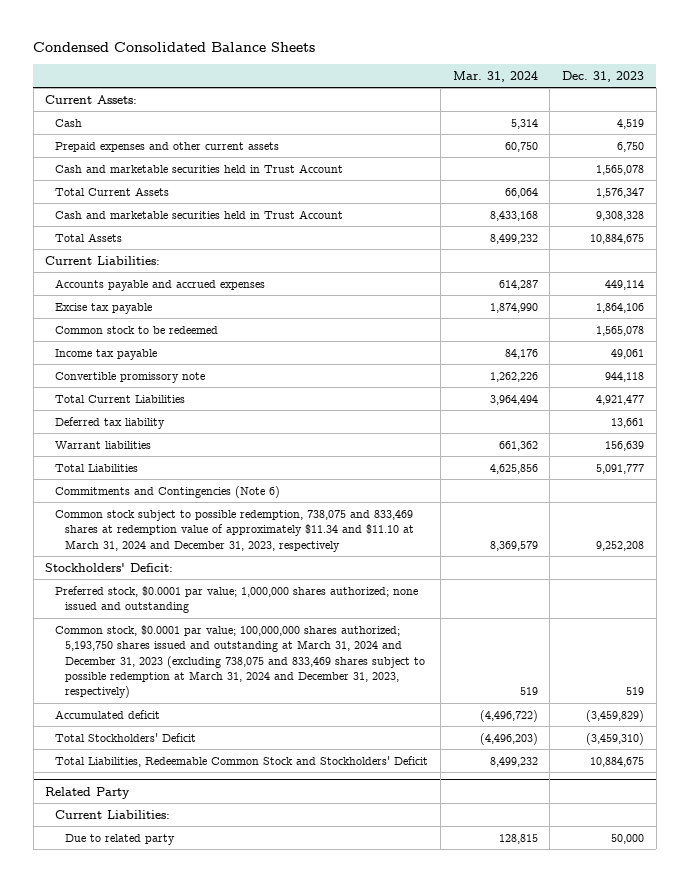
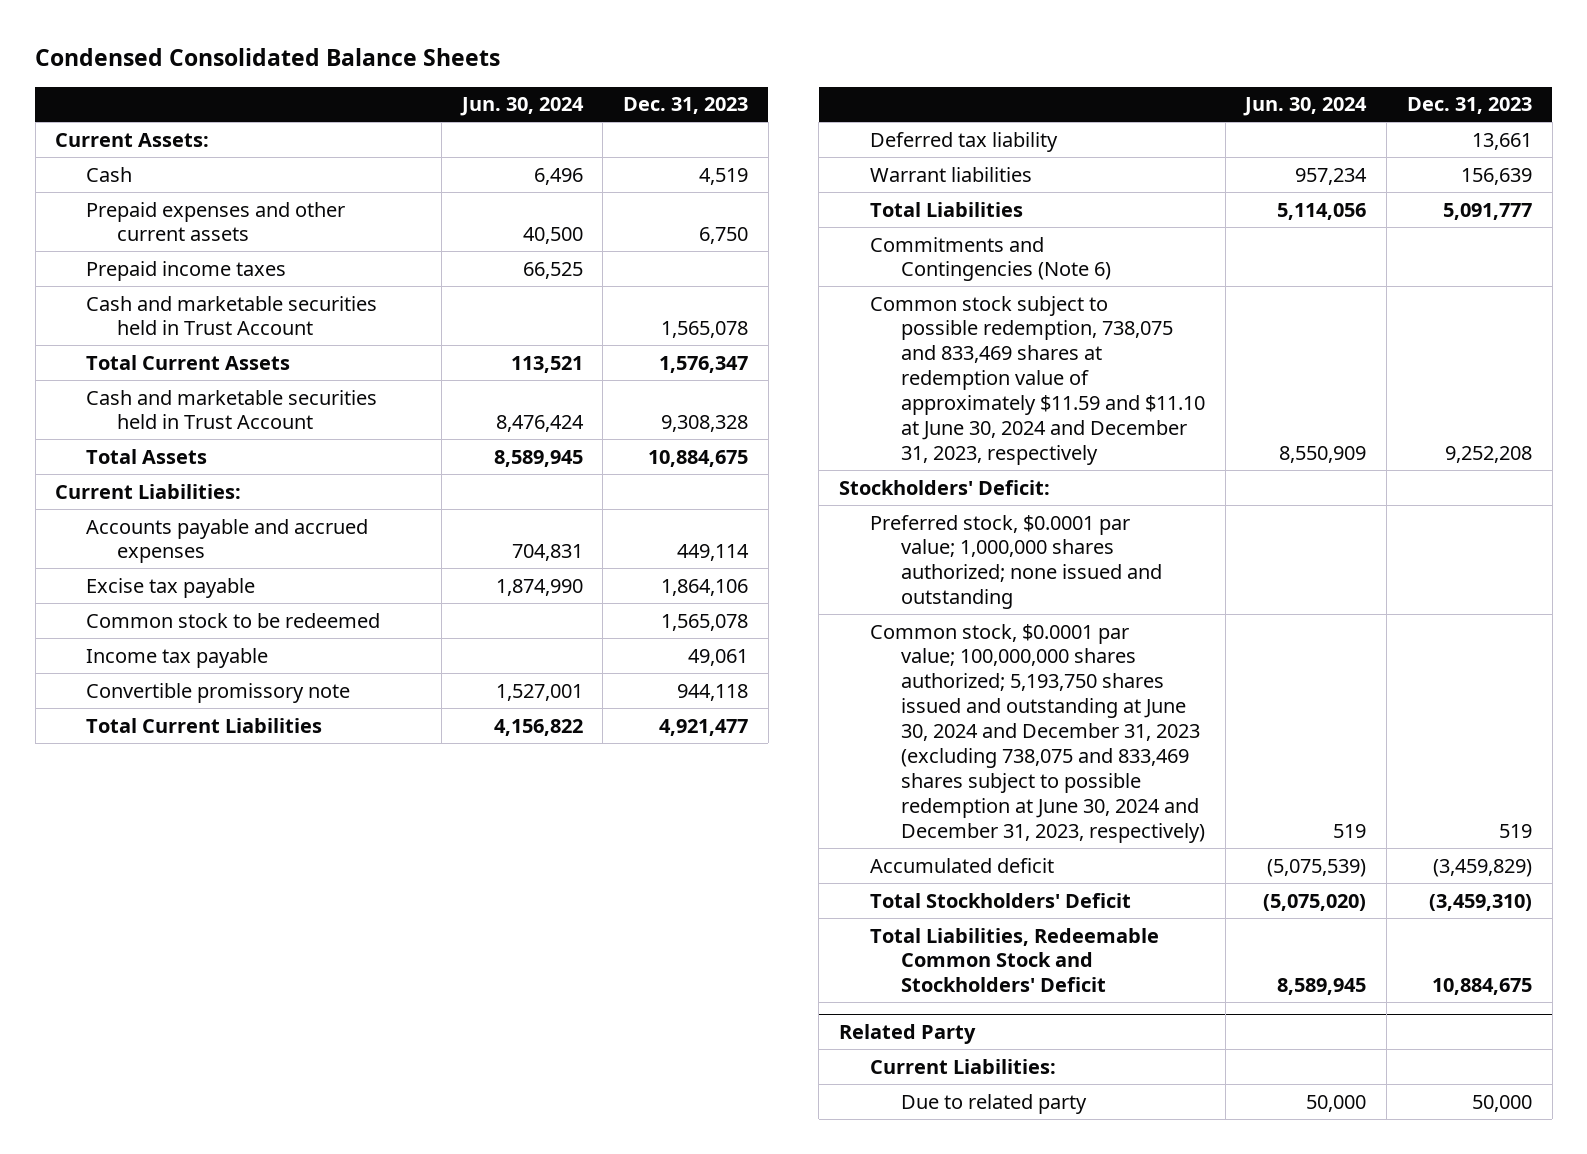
- | Mar. 31, 2024 | Dec. 31, 2023
+ | Jun. 30, 2024 | Dec. 31, 2023
+ Prepaid income taxes | 66,525 |
- Common stock subject to possible redemption, 738,075 and 833,469 shares at redemption value of approximately $11.34 and $11.10 at March 31, 2024 and December 31, 2023, respectively | 8,369,579 | 9,252,208
+ Common stock subject to possible redemption, 738,075 and 833,469 shares at redemption value of approximately $11.59 and $11.10 at June 30, 2024 and December 31, 2023, respectively | 8,550,909 | 9,252,208
- Common stock, $0.0001 par value; 100,000,000 shares authorized; 5,193,750 shares issued and outstanding at March 31, 2024 and December 31, 2023 (excluding 738,075 and 833,469 shares subject to possible redemption at March 31, 2024 and December 31, 2023, respectively) | 519 | 519
+ Common stock, $0.0001 par value; 100,000,000 shares authorized; 5,193,750 shares issued and outstanding at June 30, 2024 and December 31, 2023 (excluding 738,075 and 833,469 shares subject to possible redemption at June 30, 2024 and December 31, 2023, respectively) | 519 | 519

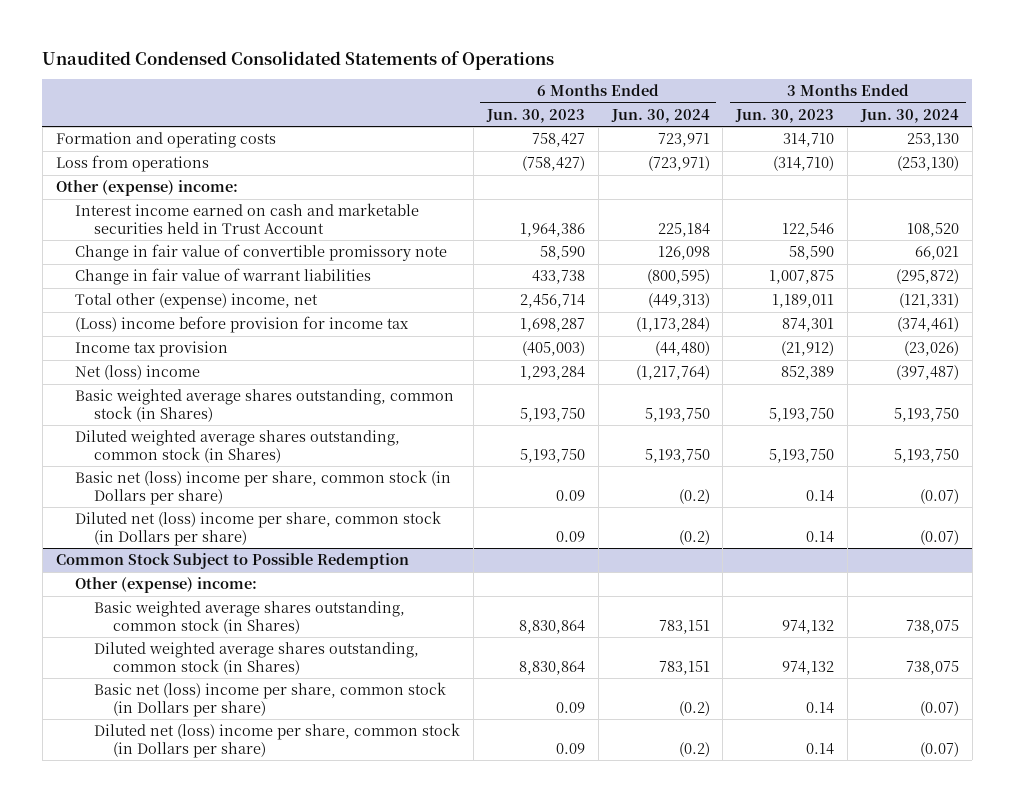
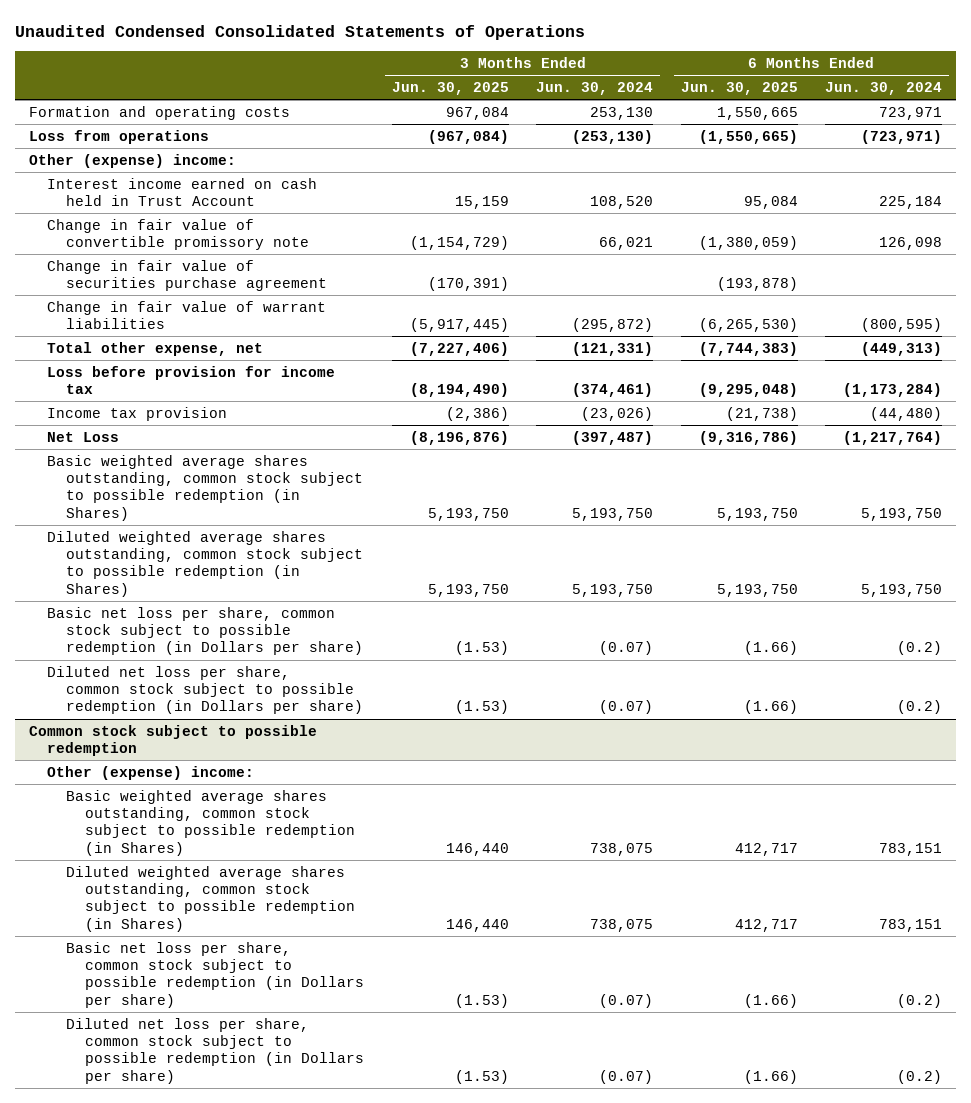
- | 6 Months Ended Jun. 30, 2023 | 6 Months Ended Jun. 30, 2024 | 3 Months Ended Jun. 30, 2023 | 3 Months Ended Jun. 30, 2024
+ | 3 Months Ended Jun. 30, 2025 | 3 Months Ended Jun. 30, 2024 | 6 Months Ended Jun. 30, 2025 | 6 Months Ended Jun. 30, 2024
- Interest income earned on cash and marketable securities held in Trust Account | 1,964,386 | 225,184 | 122,546 | 108,520
+ Interest income earned on cash held in Trust Account | 15,159 | 108,520 | 95,084 | 225,184
+ Change in fair value of securities purchase agreement | (170,391) | | (193,878) |
- Total other (expense) income, net | 2,456,714 | (449,313) | 1,189,011 | (121,331)
- (Loss) income before provision for income tax | 1,698,287 | (1,173,284) | 874,301 | (374,461)
+ Total other expense, net | (7,227,406) | (121,331) | (7,744,383) | (449,313)
+ Loss before provision for income tax | (8,194,490) | (374,461) | (9,295,048) | (1,173,284)
- Net (loss) income | 1,293,284 | (1,217,764) | 852,389 | (397,487)
- Basic weighted average shares outstanding, common stock (in Shares) | 5,193,750 | 5,193,750 | 5,193,750 | 5,193,750
- Diluted weighted average shares outstanding, common stock (in Shares) | 5,193,750 | 5,193,750 | 5,193,750 | 5,193,750
- Basic net (loss) income per share, common stock (in Dollars per share) | 0.09 | (0.2) | 0.14 | (0.07)
- Diluted net (loss) income per share, common stock (in Dollars per share) | 0.09 | (0.2) | 0.14 | (0.07)
- Common Stock Subject to Possible Redemption
+ Net Loss | (8,196,876) | (397,487) | (9,316,786) | (1,217,764)
+ Basic weighted average shares outstanding, common stock subject to possible redemption (in Shares) | 5,193,750 | 5,193,750 | 5,193,750 | 5,193,750
+ Diluted weighted average shares outstanding, common stock subject to possible redemption (in Shares) | 5,193,750 | 5,193,750 | 5,193,750 | 5,193,750
+ Basic net loss per share, common stock subject to possible redemption (in Dollars per share) | (1.53) | (0.07) | (1.66) | (0.2)
+ Diluted net loss per share, common stock subject to possible redemption (in Dollars per share) | (1.53) | (0.07) | (1.66) | (0.2)
+ Common stock subject to possible redemption
- Basic weighted average shares outstanding, common stock (in Shares) | 8,830,864 | 783,151 | 974,132 | 738,075
- Diluted weighted average shares outstanding, common stock (in Shares) | 8,830,864 | 783,151 | 974,132 | 738,075
- Basic net (loss) income per share, common stock (in Dollars per share) | 0.09 | (0.2) | 0.14 | (0.07)
- Diluted net (loss) income per share, common stock (in Dollars per share) | 0.09 | (0.2) | 0.14 | (0.07)
+ Basic weighted average shares outstanding, common stock subject to possible redemption (in Shares) | 146,440 | 738,075 | 412,717 | 783,151
+ Diluted weighted average shares outstanding, common stock subject to possible redemption (in Shares) | 146,440 | 738,075 | 412,717 | 783,151
+ Basic net loss per share, common stock subject to possible redemption (in Dollars per share) | (1.53) | (0.07) | (1.66) | (0.2)
+ Diluted net loss per share, common stock subject to possible redemption (in Dollars per share) | (1.53) | (0.07) | (1.66) | (0.2)

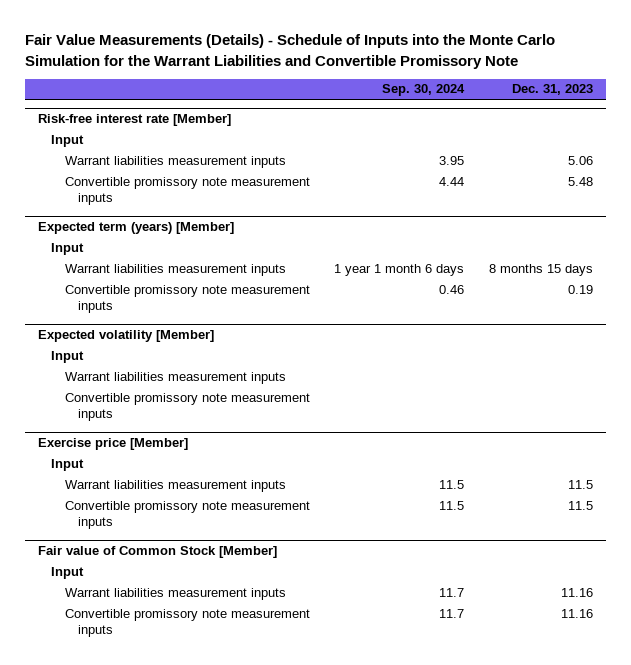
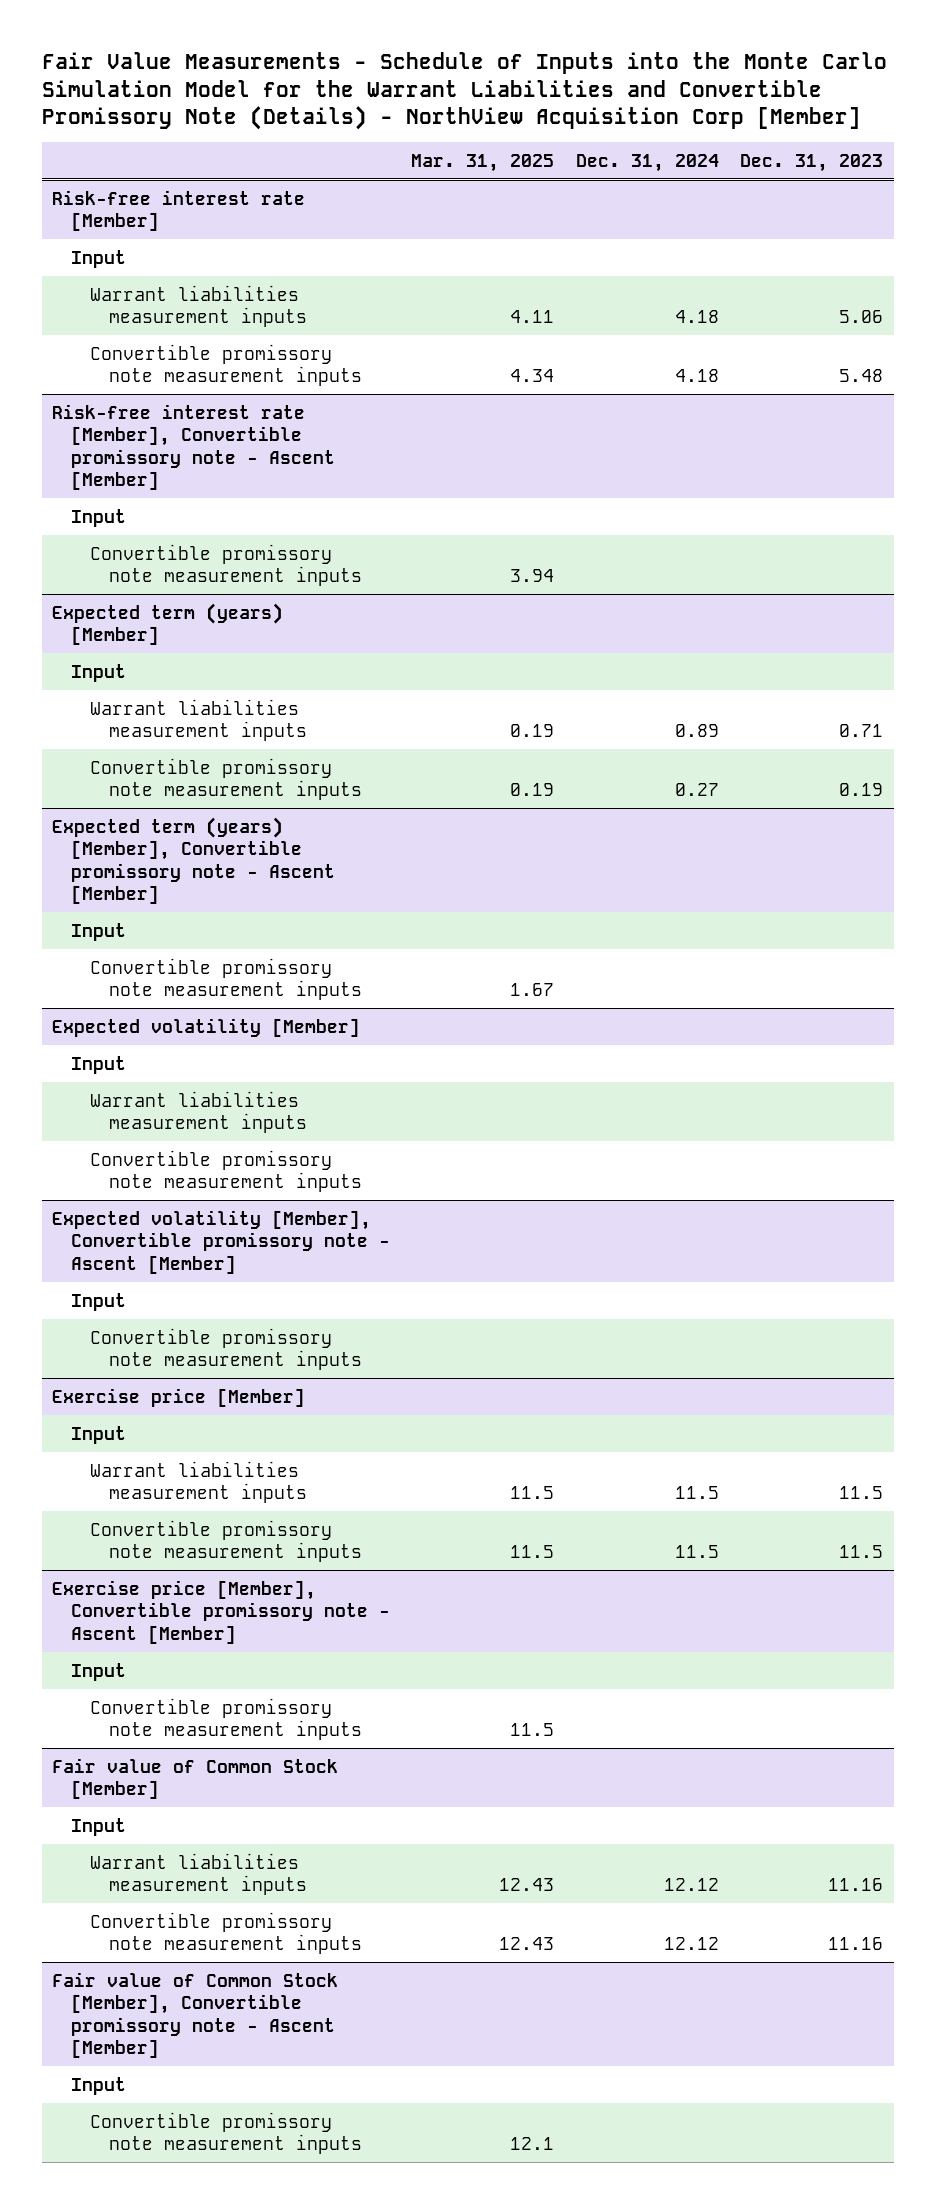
- Fair Value Measurements (Details) - Schedule of Inputs into the Monte Carlo Simulation for the Warrant Liabilities and Convertible Promissory Note
+ Fair Value Measurements - Schedule of Inputs into the Monte Carlo Simulation Model for the Warrant Liabilities and Convertible Promissory Note (Details) - NorthView Acquisition Corp [Member]
- | Sep. 30, 2024 | Dec. 31, 2023
+ | Mar. 31, 2025 | Dec. 31, 2024 | Dec. 31, 2023
+ Risk-free interest rate [Member], Convertible promissory note - Ascent [Member]
+ Input
+ Convertible promissory note measurement inputs | 3.94 | |
@ Expected term (years) [Member]
- Warrant liabilities measurement inputs | 1 year 1 month 6 days | 8 months 15 days
+ Warrant liabilities measurement inputs | 0.19 | 0.89 | 0.71
+ Expected term (years) [Member], Convertible promissory note - Ascent [Member]
+ Input
+ Convertible promissory note measurement inputs | 1.67 | |
+ Expected volatility [Member], Convertible promissory note - Ascent [Member]
+ Input
+ Convertible promissory note measurement inputs
+ Exercise price [Member], Convertible promissory note - Ascent [Member]
+ Input
+ Convertible promissory note measurement inputs | 11.5 | |
+ Fair value of Common Stock [Member], Convertible promissory note - Ascent [Member]
+ Input
+ Convertible promissory note measurement inputs | 12.1 | |

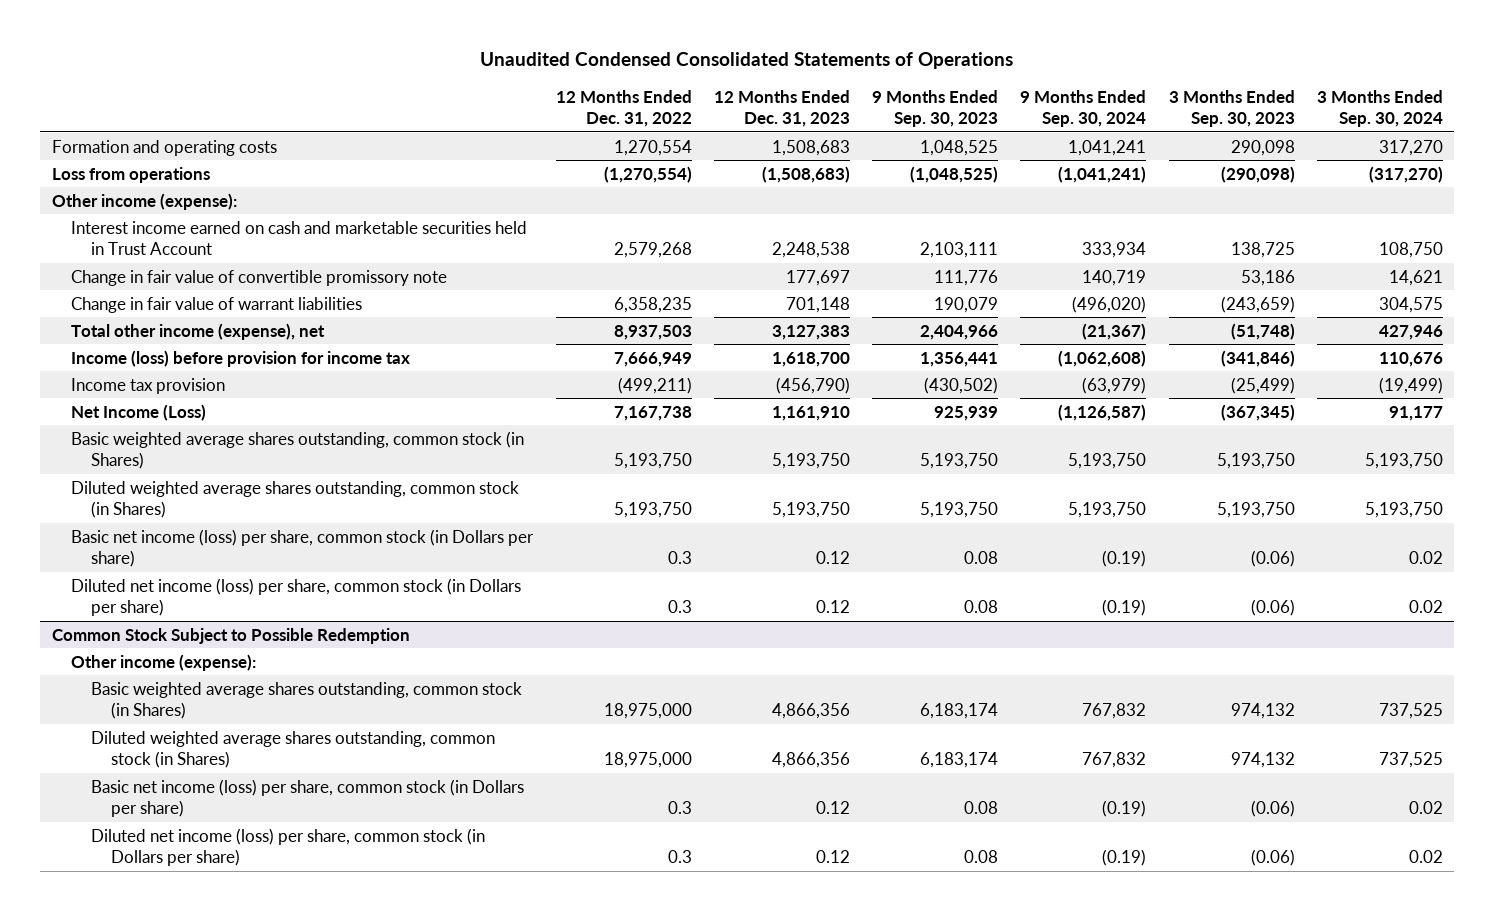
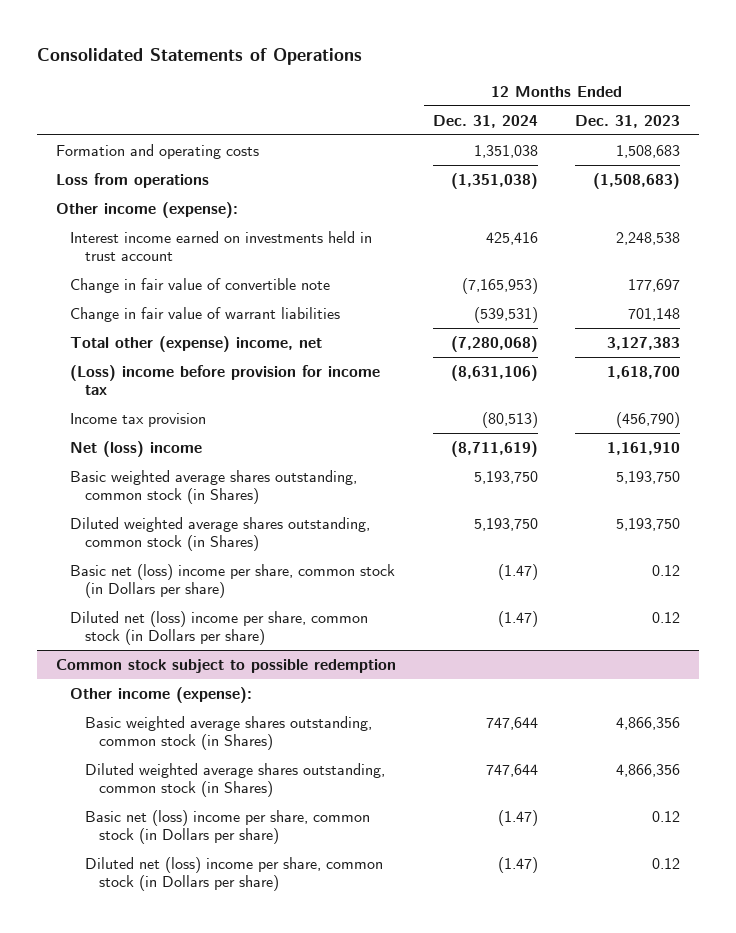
- Unaudited Condensed Consolidated Statements of Operations
+ Consolidated Statements of Operations
- | 12 Months Ended Dec. 31, 2022 | 12 Months Ended Dec. 31, 2023 | 9 Months Ended Sep. 30, 2023 | 9 Months Ended Sep. 30, 2024 | 3 Months Ended Sep. 30, 2023 | 3 Months Ended Sep. 30, 2024
+ | 12 Months Ended Dec. 31, 2024 | 12 Months Ended Dec. 31, 2023
- Interest income earned on cash and marketable securities held in Trust Account | 2,579,268 | 2,248,538 | 2,103,111 | 333,934 | 138,725 | 108,750
- Change in fair value of convertible promissory note | | 177,697 | 111,776 | 140,719 | 53,186 | 14,621
+ Interest income earned on investments held in trust account | 425,416 | 2,248,538
+ Change in fair value of convertible note | (7,165,953) | 177,697
- Total other income (expense), net | 8,937,503 | 3,127,383 | 2,404,966 | (21,367) | (51,748) | 427,946
- Income (loss) before provision for income tax | 7,666,949 | 1,618,700 | 1,356,441 | (1,062,608) | (341,846) | 110,676
+ Total other (expense) income, net | (7,280,068) | 3,127,383
+ (Loss) income before provision for income tax | (8,631,106) | 1,618,700
- Net Income (Loss) | 7,167,738 | 1,161,910 | 925,939 | (1,126,587) | (367,345) | 91,177
+ Net (loss) income | (8,711,619) | 1,161,910
- Basic net income (loss) per share, common stock (in Dollars per share) | 0.3 | 0.12 | 0.08 | (0.19) | (0.06) | 0.02
- Diluted net income (loss) per share, common stock (in Dollars per share) | 0.3 | 0.12 | 0.08 | (0.19) | (0.06) | 0.02
- Common Stock Subject to Possible Redemption
+ Basic net (loss) income per share, common stock (in Dollars per share) | (1.47) | 0.12
+ Diluted net (loss) income per share, common stock (in Dollars per share) | (1.47) | 0.12
+ Common stock subject to possible redemption
- Basic net income (loss) per share, common stock (in Dollars per share) | 0.3 | 0.12 | 0.08 | (0.19) | (0.06) | 0.02
- Diluted net income (loss) per share, common stock (in Dollars per share) | 0.3 | 0.12 | 0.08 | (0.19) | (0.06) | 0.02
+ Basic net (loss) income per share, common stock (in Dollars per share) | (1.47) | 0.12
+ Diluted net (loss) income per share, common stock (in Dollars per share) | (1.47) | 0.12

